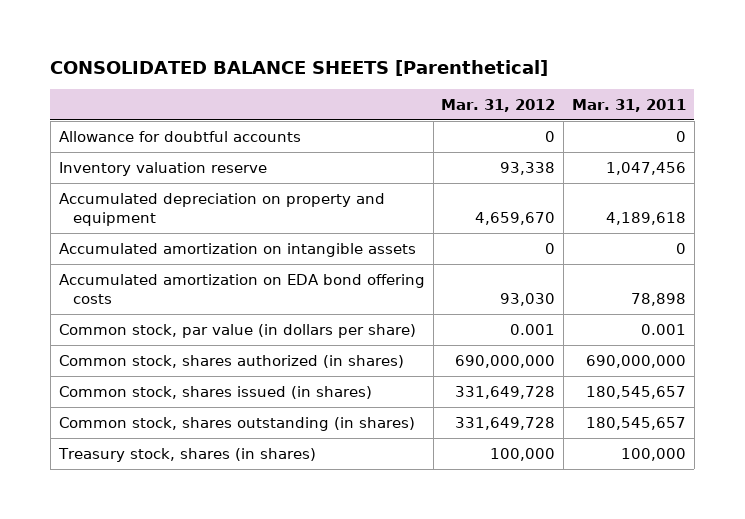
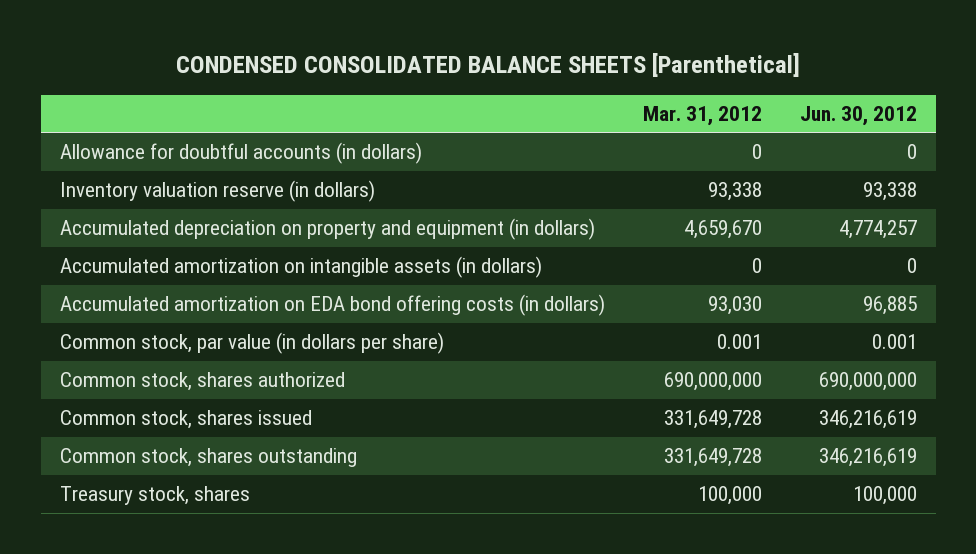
- CONSOLIDATED BALANCE SHEETS [Parenthetical]
+ CONDENSED CONSOLIDATED BALANCE SHEETS [Parenthetical]
- | Mar. 31, 2012 | Mar. 31, 2011
+ | Mar. 31, 2012 | Jun. 30, 2012
- Allowance for doubtful accounts | 0 | 0
- Inventory valuation reserve | 93,338 | 1,047,456
- Accumulated depreciation on property and equipment | 4,659,670 | 4,189,618
- Accumulated amortization on intangible assets | 0 | 0
- Accumulated amortization on EDA bond offering costs | 93,030 | 78,898
+ Allowance for doubtful accounts (in dollars) | 0 | 0
+ Inventory valuation reserve (in dollars) | 93,338 | 93,338
+ Accumulated depreciation on property and equipment (in dollars) | 4,659,670 | 4,774,257
+ Accumulated amortization on intangible assets (in dollars) | 0 | 0
+ Accumulated amortization on EDA bond offering costs (in dollars) | 93,030 | 96,885
- Common stock, shares authorized (in shares) | 690,000,000 | 690,000,000
- Common stock, shares issued (in shares) | 331,649,728 | 180,545,657
- Common stock, shares outstanding (in shares) | 331,649,728 | 180,545,657
- Treasury stock, shares (in shares) | 100,000 | 100,000
+ Common stock, shares authorized | 690,000,000 | 690,000,000
+ Common stock, shares issued | 331,649,728 | 346,216,619
+ Common stock, shares outstanding | 331,649,728 | 346,216,619
+ Treasury stock, shares | 100,000 | 100,000

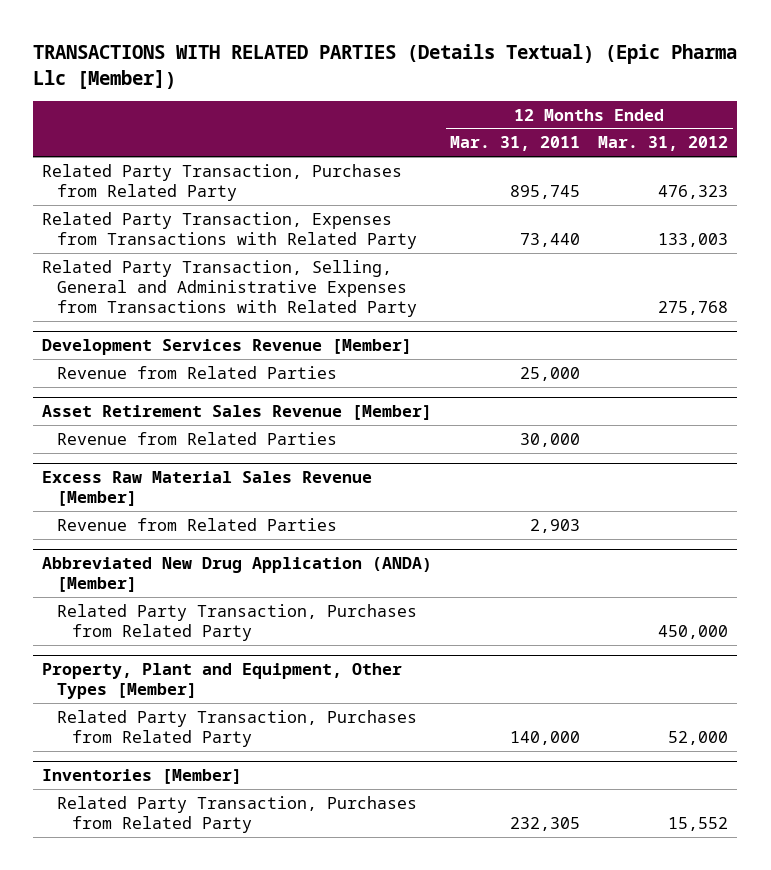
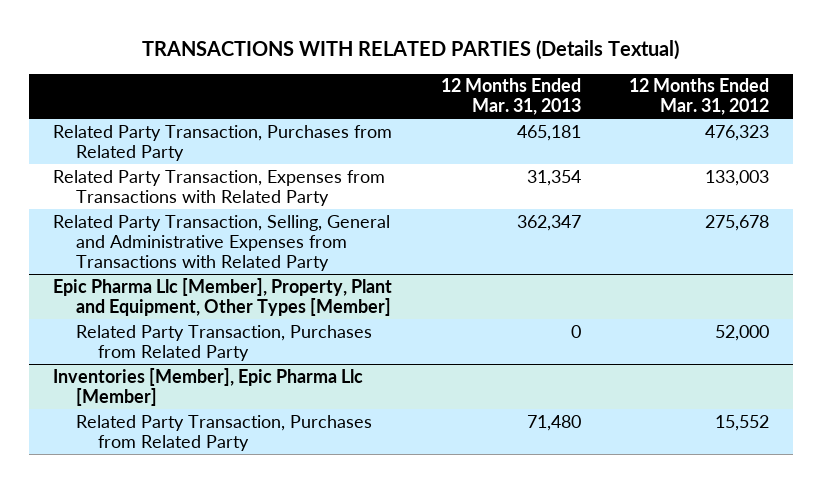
- TRANSACTIONS WITH RELATED PARTIES (Details Textual) (Epic Pharma Llc [Member])
+ TRANSACTIONS WITH RELATED PARTIES (Details Textual)
- | 12 Months Ended Mar. 31, 2011 | 12 Months Ended Mar. 31, 2012
+ | 12 Months Ended Mar. 31, 2013 | 12 Months Ended Mar. 31, 2012
- Related Party Transaction, Selling, General and Administrative Expenses from Transactions with Related Party | | 275,768
- Development Services Revenue [Member]
- Revenue from Related Parties | 25,000 |
- Asset Retirement Sales Revenue [Member]
- Revenue from Related Parties | 30,000 |
- Excess Raw Material Sales Revenue [Member]
- Revenue from Related Parties | 2,903 |
- Abbreviated New Drug Application (ANDA) [Member]
- Related Party Transaction, Purchases from Related Party | | 450,000
- Property, Plant and Equipment, Other Types [Member]
+ Related Party Transaction, Selling, General and Administrative Expenses from Transactions with Related Party | 362,347 | 275,678
+ Epic Pharma Llc [Member], Property, Plant and Equipment, Other Types [Member]
- Inventories [Member]
+ Inventories [Member], Epic Pharma Llc [Member]

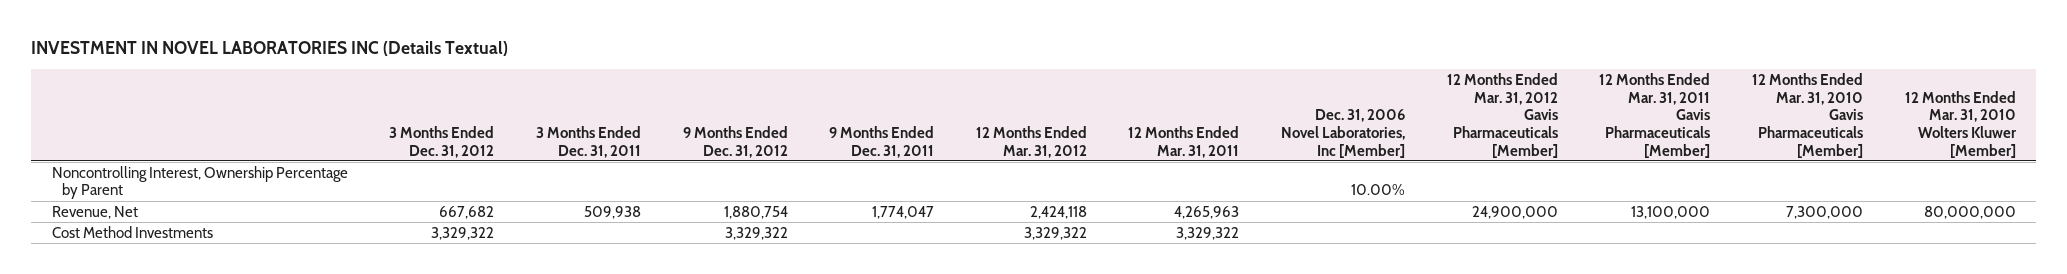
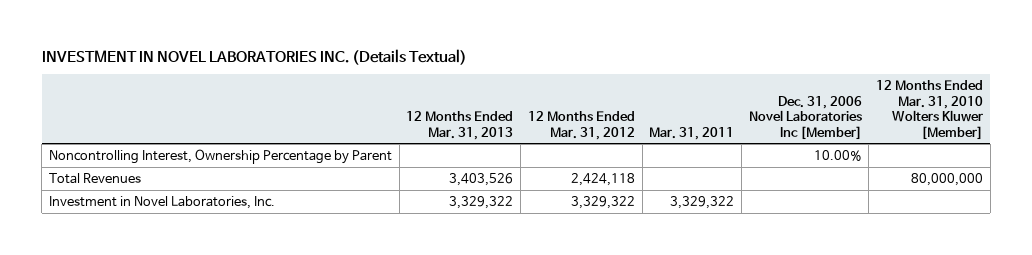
- INVESTMENT IN NOVEL LABORATORIES INC (Details Textual)
+ INVESTMENT IN NOVEL LABORATORIES INC. (Details Textual)
- | 3 Months Ended Dec. 31, 2012 | 3 Months Ended Dec. 31, 2011 | 9 Months Ended Dec. 31, 2012 | 9 Months Ended Dec. 31, 2011 | 12 Months Ended Mar. 31, 2012 | 12 Months Ended Mar. 31, 2011 | Dec. 31, 2006 Novel Laboratories, Inc [Member] | 12 Months Ended Mar. 31, 2012 Gavis Pharmaceuticals [Member] | 12 Months Ended Mar. 31, 2011 Gavis Pharmaceuticals [Member] | 12 Months Ended Mar. 31, 2010 Gavis Pharmaceuticals [Member] | 12 Months Ended Mar. 31, 2010 Wolters Kluwer [Member]
+ | 12 Months Ended Mar. 31, 2013 | 12 Months Ended Mar. 31, 2012 | Mar. 31, 2011 | Dec. 31, 2006 Novel Laboratories Inc [Member] | 12 Months Ended Mar. 31, 2010 Wolters Kluwer [Member]
- Revenue, Net | 667,682 | 509,938 | 1,880,754 | 1,774,047 | 2,424,118 | 4,265,963 | | 24,900,000 | 13,100,000 | 7,300,000 | 80,000,000
- Cost Method Investments | 3,329,322 | | 3,329,322 | | 3,329,322 | 3,329,322 | | | | |
+ Total Revenues | 3,403,526 | 2,424,118 | | | 80,000,000
+ Investment in Novel Laboratories, Inc. | 3,329,322 | 3,329,322 | 3,329,322 | |

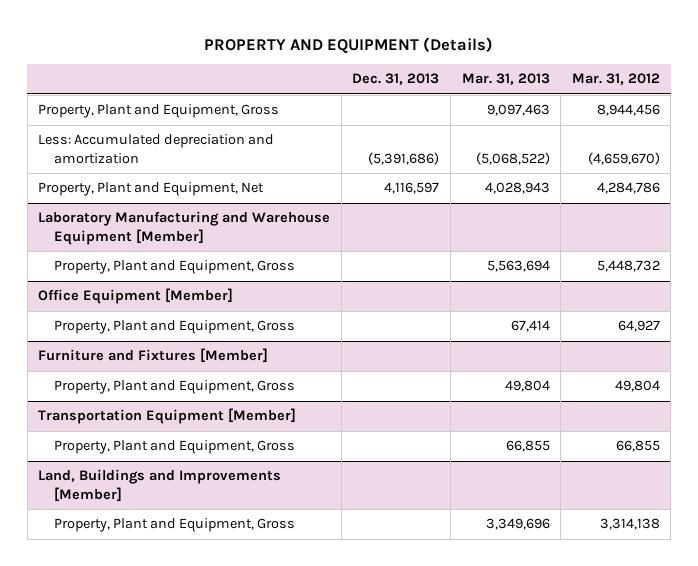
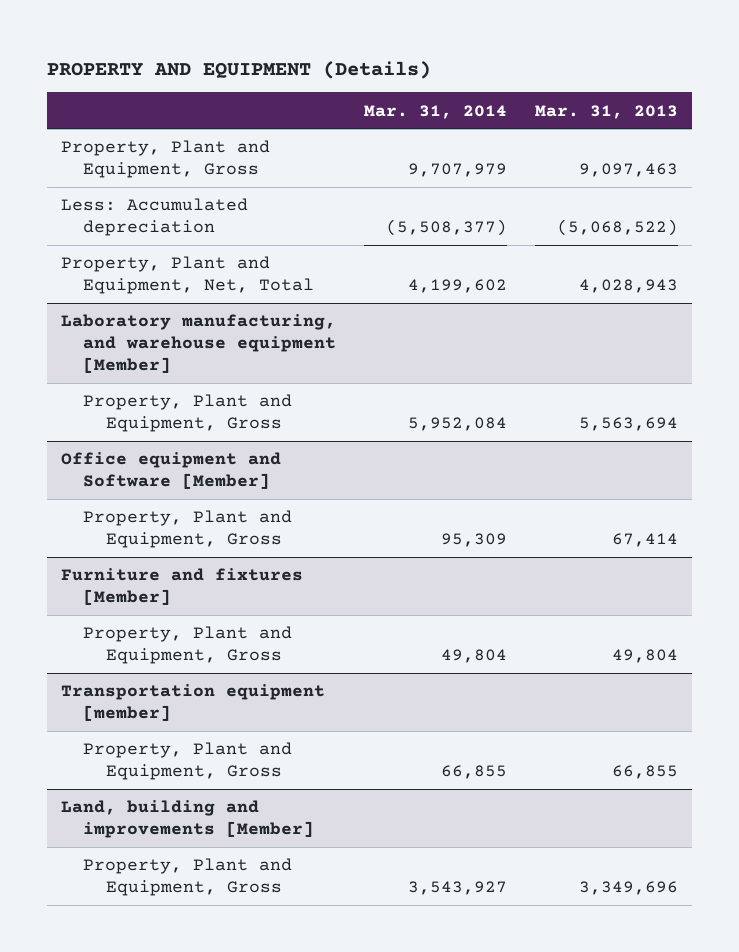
- | Dec. 31, 2013 | Mar. 31, 2013 | Mar. 31, 2012
+ | Mar. 31, 2014 | Mar. 31, 2013
- Less: Accumulated depreciation and amortization | (5,391,686) | (5,068,522) | (4,659,670)
- Property, Plant and Equipment, Net | 4,116,597 | 4,028,943 | 4,284,786
- Laboratory Manufacturing and Warehouse Equipment [Member]
+ Less: Accumulated depreciation | (5,508,377) | (5,068,522)
+ Property, Plant and Equipment, Net, Total | 4,199,602 | 4,028,943
+ Laboratory manufacturing, and warehouse equipment [Member]
- Office Equipment [Member]
+ Office equipment and Software [Member]
- Furniture and Fixtures [Member]
+ Furniture and fixtures [Member]
- Transportation Equipment [Member]
+ Transportation equipment [member]
- Land, Buildings and Improvements [Member]
+ Land, building and improvements [Member]

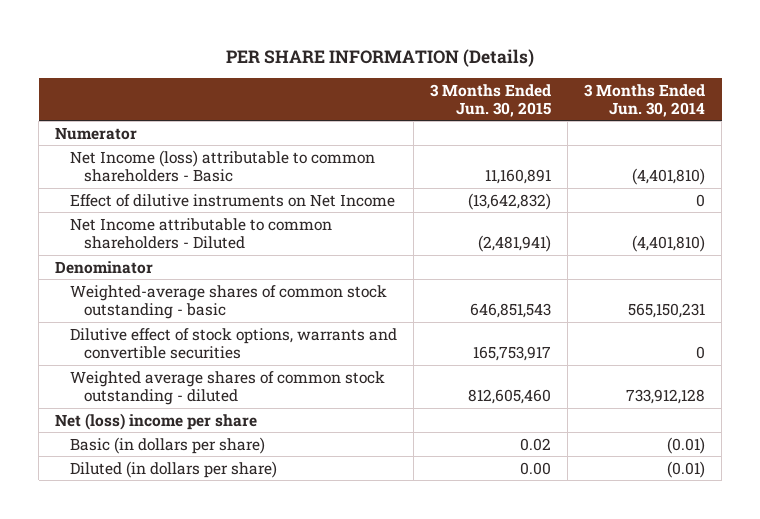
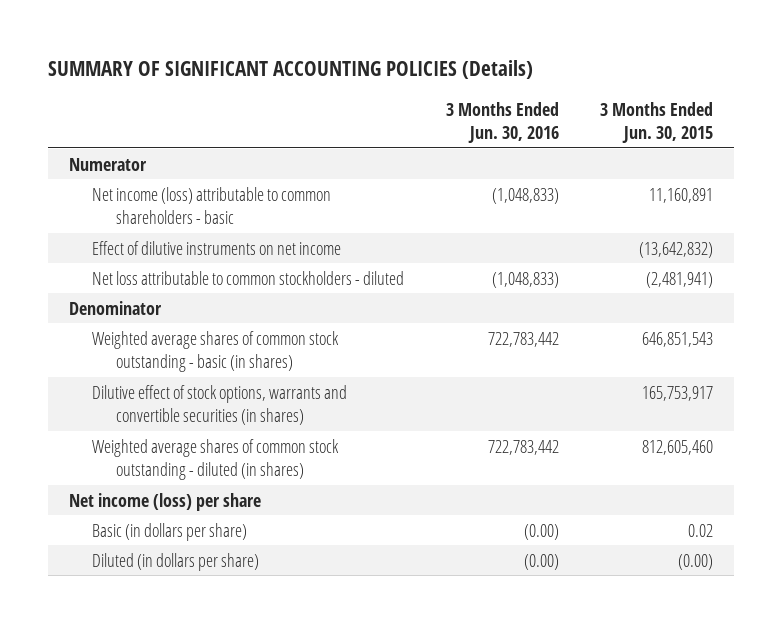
- PER SHARE INFORMATION (Details)
+ SUMMARY OF SIGNIFICANT ACCOUNTING POLICIES (Details)
- | 3 Months Ended Jun. 30, 2015 | 3 Months Ended Jun. 30, 2014
+ | 3 Months Ended Jun. 30, 2016 | 3 Months Ended Jun. 30, 2015
- Net Income (loss) attributable to common shareholders - Basic | 11,160,891 | (4,401,810)
- Effect of dilutive instruments on Net Income | (13,642,832) | 0
- Net Income attributable to common shareholders - Diluted | (2,481,941) | (4,401,810)
+ Net income (loss) attributable to common shareholders - basic | (1,048,833) | 11,160,891
+ Effect of dilutive instruments on net income | | (13,642,832)
+ Net loss attributable to common stockholders - diluted | (1,048,833) | (2,481,941)
- Weighted-average shares of common stock outstanding - basic | 646,851,543 | 565,150,231
- Dilutive effect of stock options, warrants and convertible securities | 165,753,917 | 0
- Weighted average shares of common stock outstanding - diluted | 812,605,460 | 733,912,128
- Net (loss) income per share
+ Weighted average shares of common stock outstanding - basic (in shares) | 722,783,442 | 646,851,543
+ Dilutive effect of stock options, warrants and convertible securities (in shares) | | 165,753,917
+ Weighted average shares of common stock outstanding - diluted (in shares) | 722,783,442 | 812,605,460
+ Net income (loss) per share
- Diluted (in dollars per share) | 0.00 | (0.01)
+ Diluted (in dollars per share) | (0.00) | (0.00)

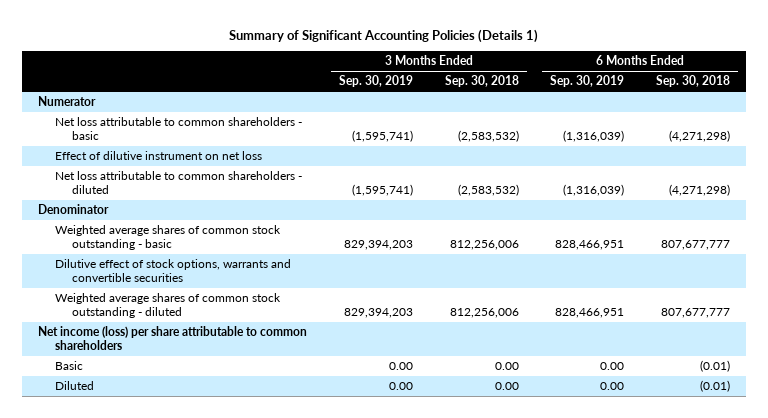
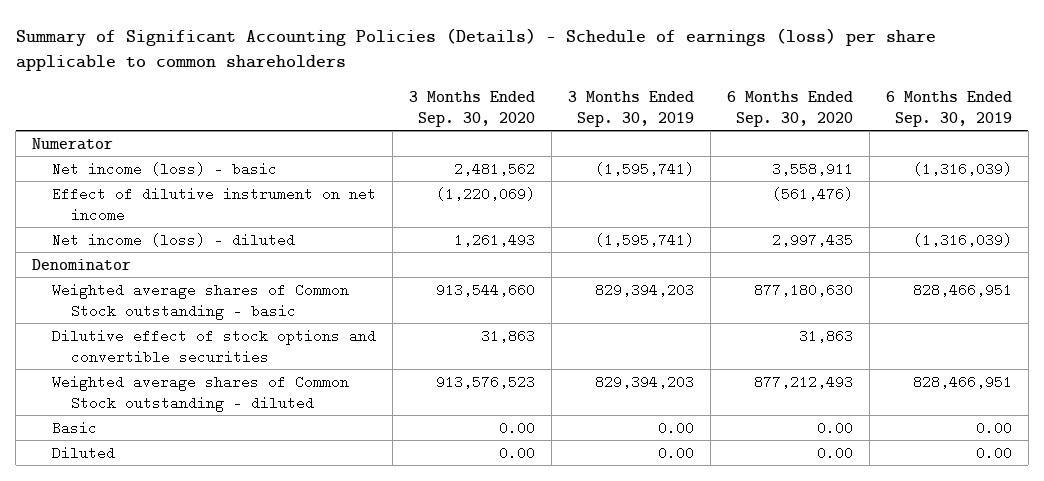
- Summary of Significant Accounting Policies (Details 1)
+ Summary of Significant Accounting Policies (Details) - Schedule of earnings (loss) per share applicable to common shareholders
- | 3 Months Ended Sep. 30, 2019 | 3 Months Ended Sep. 30, 2018 | 6 Months Ended Sep. 30, 2019 | 6 Months Ended Sep. 30, 2018
+ | 3 Months Ended Sep. 30, 2020 | 3 Months Ended Sep. 30, 2019 | 6 Months Ended Sep. 30, 2020 | 6 Months Ended Sep. 30, 2019
- Net loss attributable to common shareholders - basic | (1,595,741) | (2,583,532) | (1,316,039) | (4,271,298)
- Effect of dilutive instrument on net loss
- Net loss attributable to common shareholders - diluted | (1,595,741) | (2,583,532) | (1,316,039) | (4,271,298)
+ Net income (loss) - basic | 2,481,562 | (1,595,741) | 3,558,911 | (1,316,039)
+ Effect of dilutive instrument on net income | (1,220,069) | | (561,476) |
+ Net income (loss) - diluted | 1,261,493 | (1,595,741) | 2,997,435 | (1,316,039)
- Weighted average shares of common stock outstanding - basic | 829,394,203 | 812,256,006 | 828,466,951 | 807,677,777
- Dilutive effect of stock options, warrants and convertible securities
- Weighted average shares of common stock outstanding - diluted | 829,394,203 | 812,256,006 | 828,466,951 | 807,677,777
- Net income (loss) per share attributable to common shareholders
+ Weighted average shares of Common Stock outstanding - basic | 913,544,660 | 829,394,203 | 877,180,630 | 828,466,951
+ Dilutive effect of stock options and convertible securities | 31,863 | | 31,863 |
+ Weighted average shares of Common Stock outstanding - diluted | 913,576,523 | 829,394,203 | 877,212,493 | 828,466,951

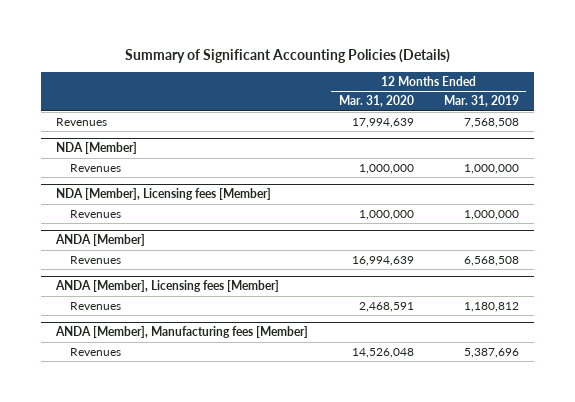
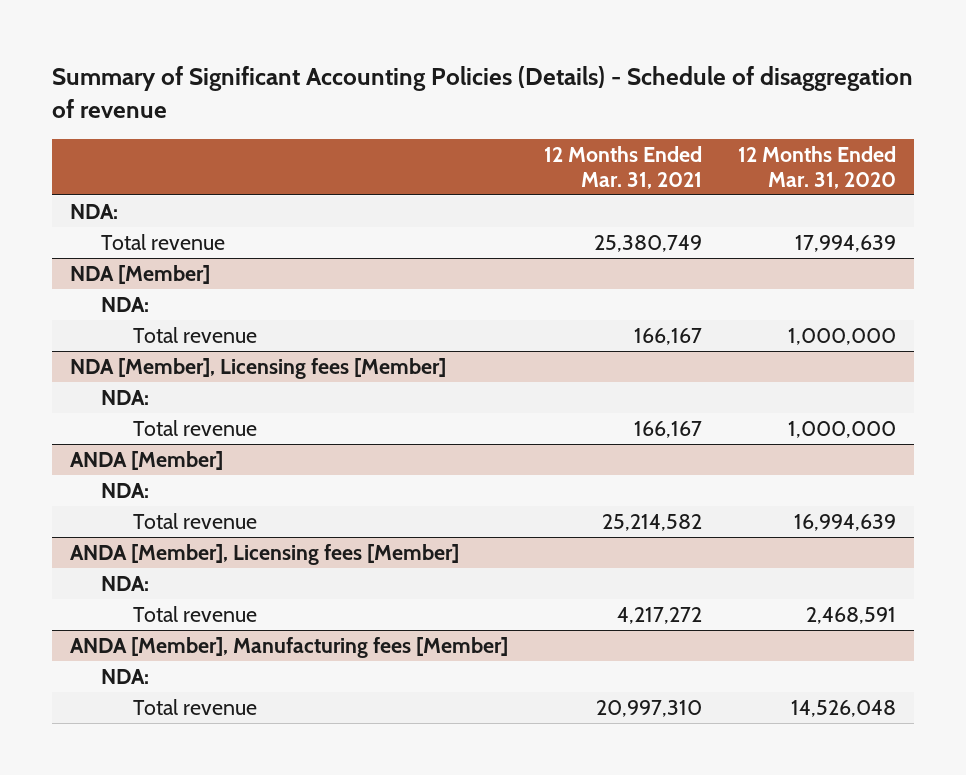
- Summary of Significant Accounting Policies (Details)
+ Summary of Significant Accounting Policies (Details) - Schedule of disaggregation of revenue
- | 12 Months Ended Mar. 31, 2020 | 12 Months Ended Mar. 31, 2019
+ | 12 Months Ended Mar. 31, 2021 | 12 Months Ended Mar. 31, 2020
- Revenues | 17,994,639 | 7,568,508
+ NDA:
+ Total revenue | 25,380,749 | 17,994,639
@ NDA [Member]
- Revenues | 1,000,000 | 1,000,000
+ NDA:
+ Total revenue | 166,167 | 1,000,000
@ NDA [Member], Licensing fees [Member]
- Revenues | 1,000,000 | 1,000,000
+ NDA:
+ Total revenue | 166,167 | 1,000,000
@ ANDA [Member]
- Revenues | 16,994,639 | 6,568,508
+ NDA:
+ Total revenue | 25,214,582 | 16,994,639
@ ANDA [Member], Licensing fees [Member]
- Revenues | 2,468,591 | 1,180,812
+ NDA:
+ Total revenue | 4,217,272 | 2,468,591
@ ANDA [Member], Manufacturing fees [Member]
- Revenues | 14,526,048 | 5,387,696
+ NDA:
+ Total revenue | 20,997,310 | 14,526,048

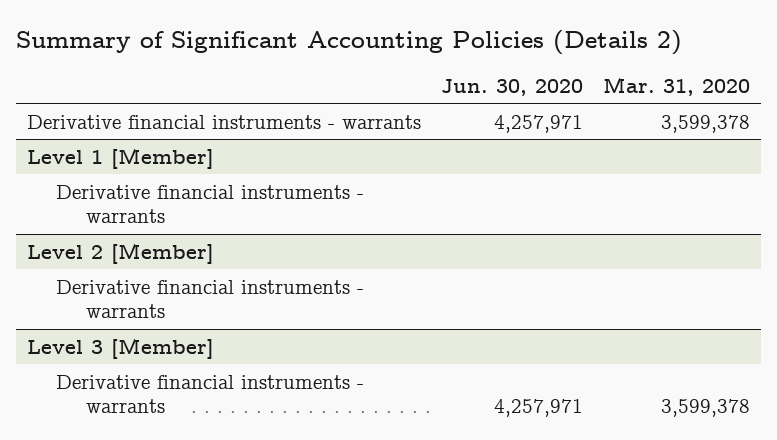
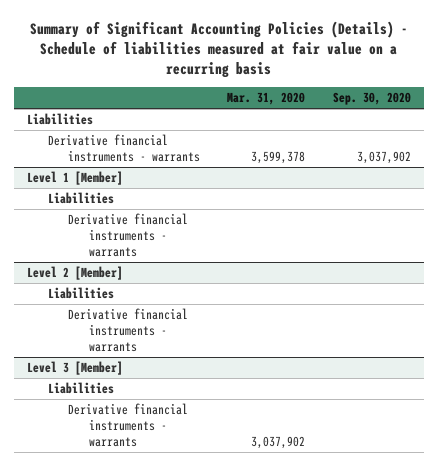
- Summary of Significant Accounting Policies (Details 2)
+ Summary of Significant Accounting Policies (Details) - Schedule of liabilities measured at fair value on a recurring basis
- | Jun. 30, 2020 | Mar. 31, 2020
+ | Mar. 31, 2020 | Sep. 30, 2020
+ Liabilities
@ Level 1 [Member]
+ Liabilities
@ Level 2 [Member]
+ Liabilities
@ Level 3 [Member]
- Derivative financial instruments - warrants | 4,257,971 | 3,599,378
+ Liabilities
+ Derivative financial instruments - warrants | 3,037,902 |

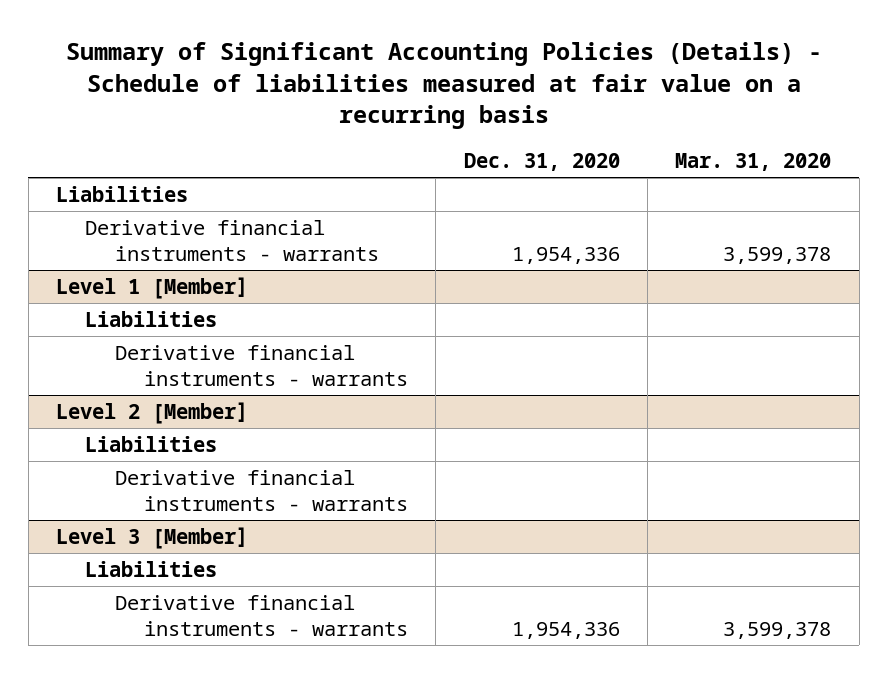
- | Mar. 31, 2020 | Sep. 30, 2020
+ | Dec. 31, 2020 | Mar. 31, 2020
@ Level 3 [Member]
- Derivative financial instruments - warrants | 3,037,902 |
+ Derivative financial instruments - warrants | 1,954,336 | 3,599,378

